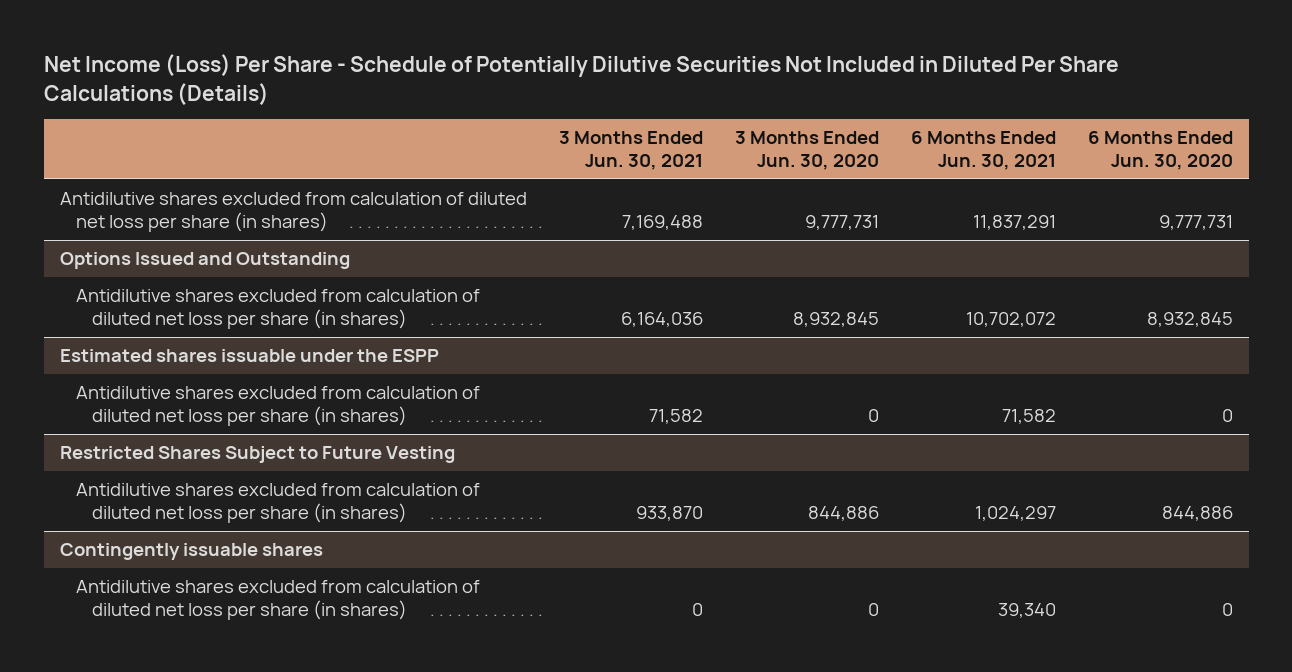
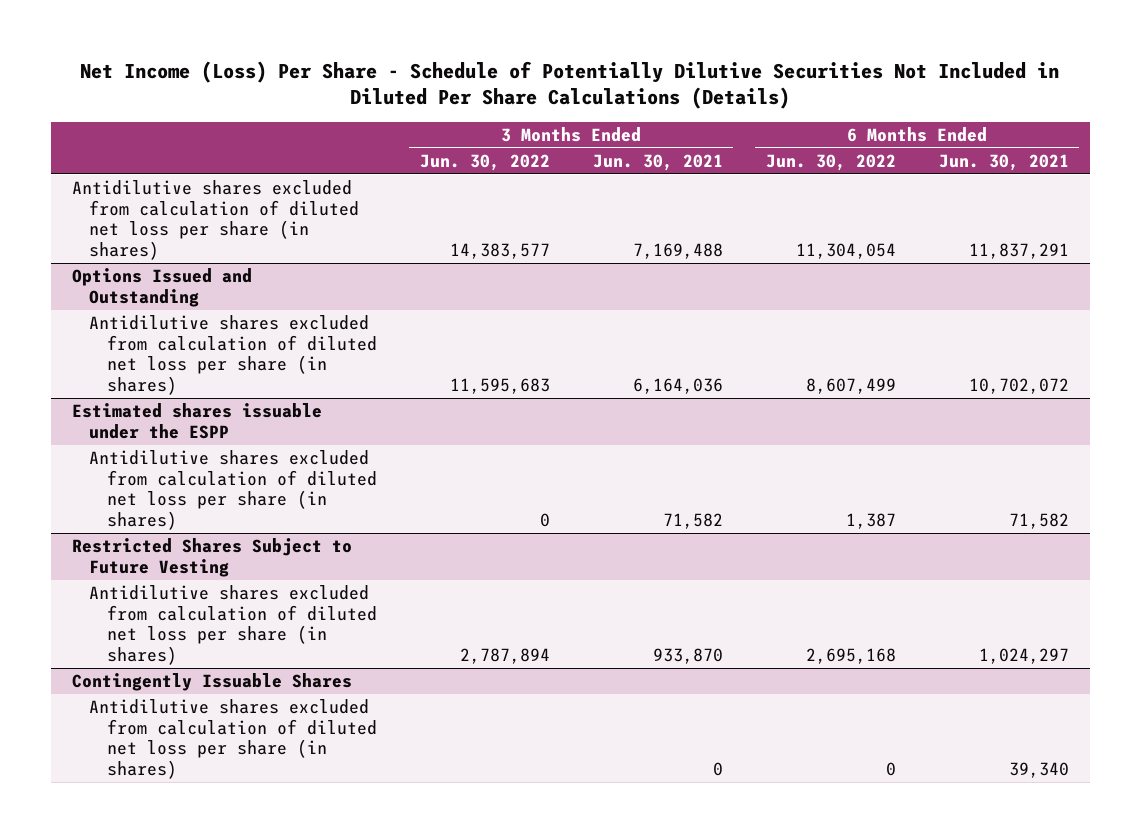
- | 3 Months Ended Jun. 30, 2021 | 3 Months Ended Jun. 30, 2020 | 6 Months Ended Jun. 30, 2021 | 6 Months Ended Jun. 30, 2020
+ | 3 Months Ended Jun. 30, 2022 | 3 Months Ended Jun. 30, 2021 | 6 Months Ended Jun. 30, 2022 | 6 Months Ended Jun. 30, 2021
- Contingently issuable shares
+ Contingently Issuable Shares

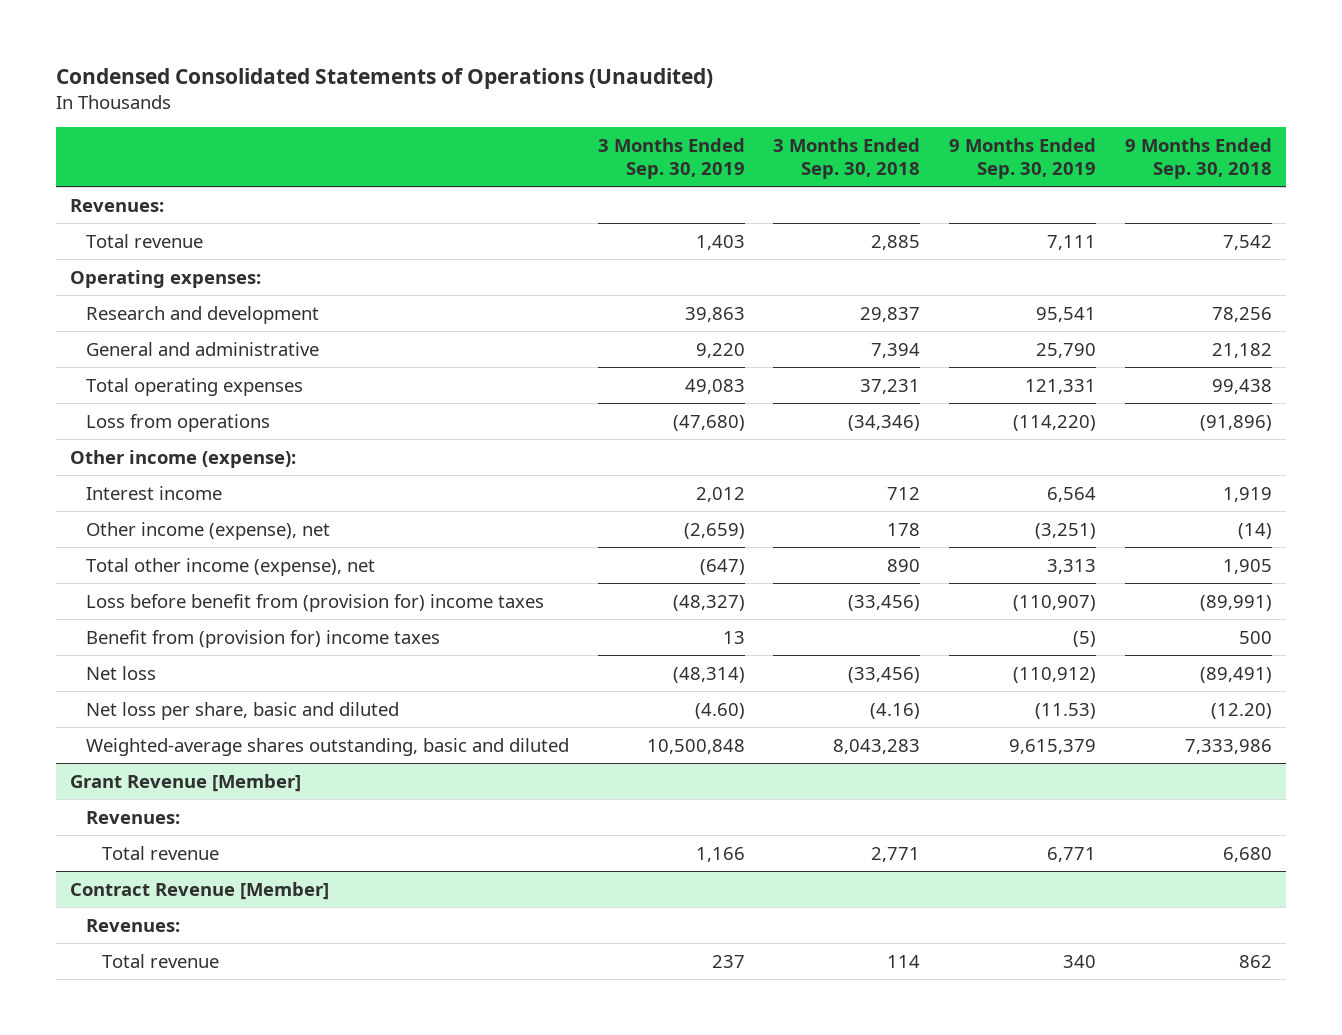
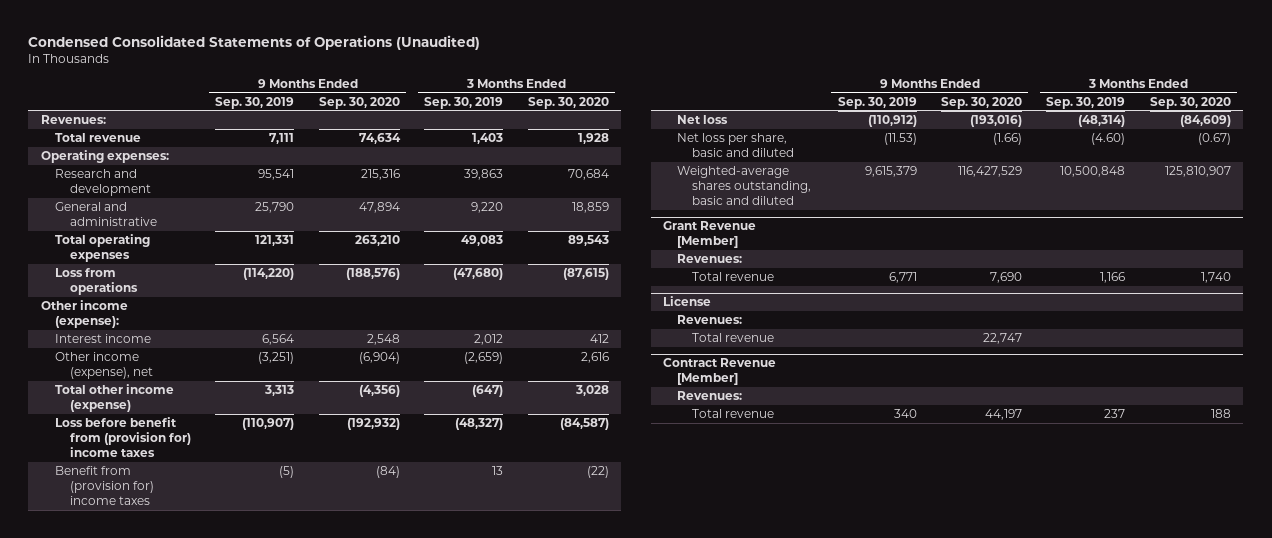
- | 3 Months Ended Sep. 30, 2019 | 3 Months Ended Sep. 30, 2018 | 9 Months Ended Sep. 30, 2019 | 9 Months Ended Sep. 30, 2018
+ | 9 Months Ended Sep. 30, 2019 | 9 Months Ended Sep. 30, 2020 | 3 Months Ended Sep. 30, 2019 | 3 Months Ended Sep. 30, 2020
- Total other income (expense), net | (647) | 890 | 3,313 | 1,905
+ Total other income (expense) | 3,313 | (4,356) | (647) | 3,028
+ License
+ Revenues:
+ Total revenue | | 22,747 | |

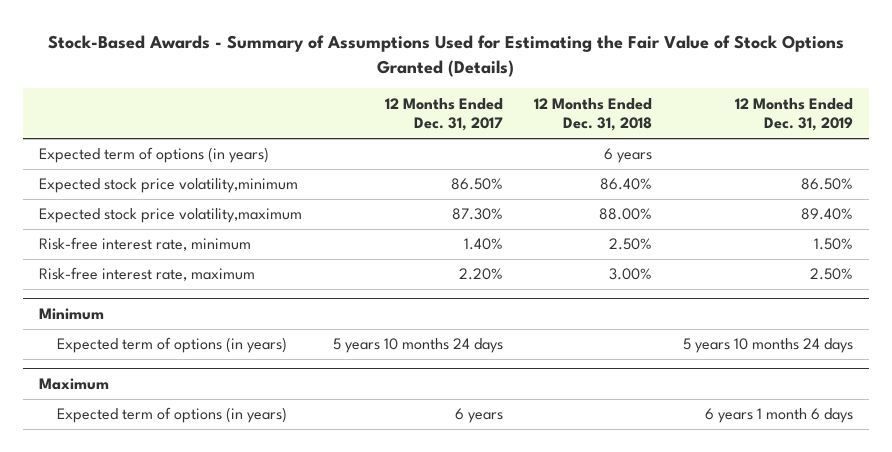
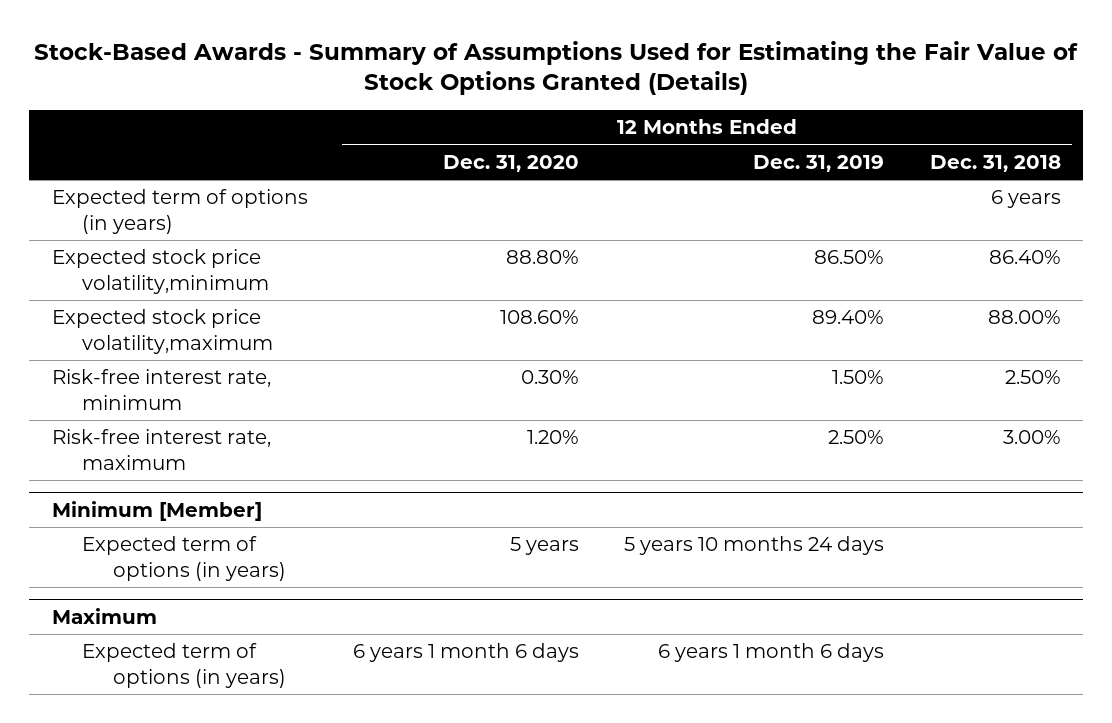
- | 12 Months Ended Dec. 31, 2017 | 12 Months Ended Dec. 31, 2018 | 12 Months Ended Dec. 31, 2019
+ | 12 Months Ended Dec. 31, 2020 | 12 Months Ended Dec. 31, 2019 | 12 Months Ended Dec. 31, 2018
- Minimum
+ Minimum [Member]

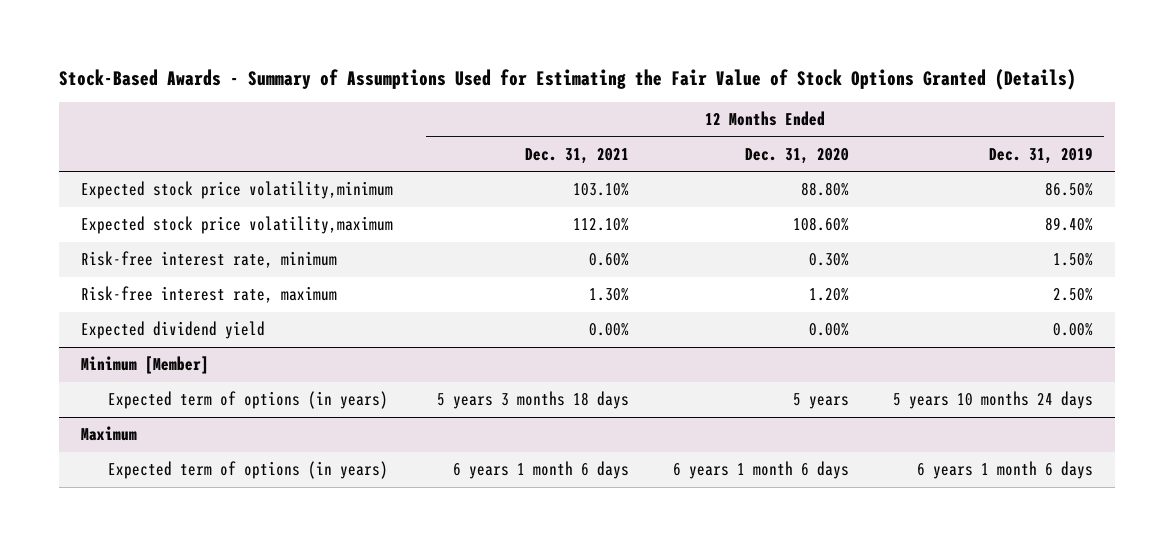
- | 12 Months Ended Dec. 31, 2020 | 12 Months Ended Dec. 31, 2019 | 12 Months Ended Dec. 31, 2018
+ | 12 Months Ended Dec. 31, 2021 | 12 Months Ended Dec. 31, 2020 | 12 Months Ended Dec. 31, 2019
- Expected term of options (in years) | | | 6 years
+ Expected dividend yield | 0.00% | 0.00% | 0.00%

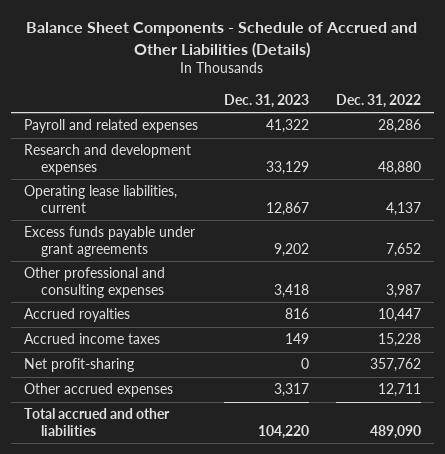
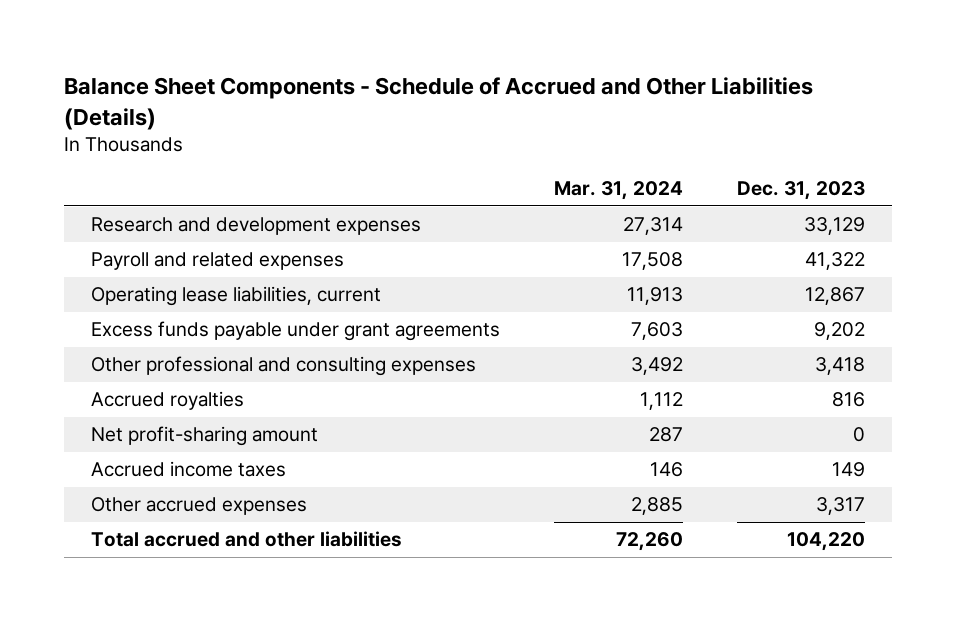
- | Dec. 31, 2023 | Dec. 31, 2022
+ | Mar. 31, 2024 | Dec. 31, 2023
moved down: Payroll and related expenses | 17,508 | 41,322
+ Net profit-sharing amount | 287 | 0
- Net profit-sharing | 0 | 357,762

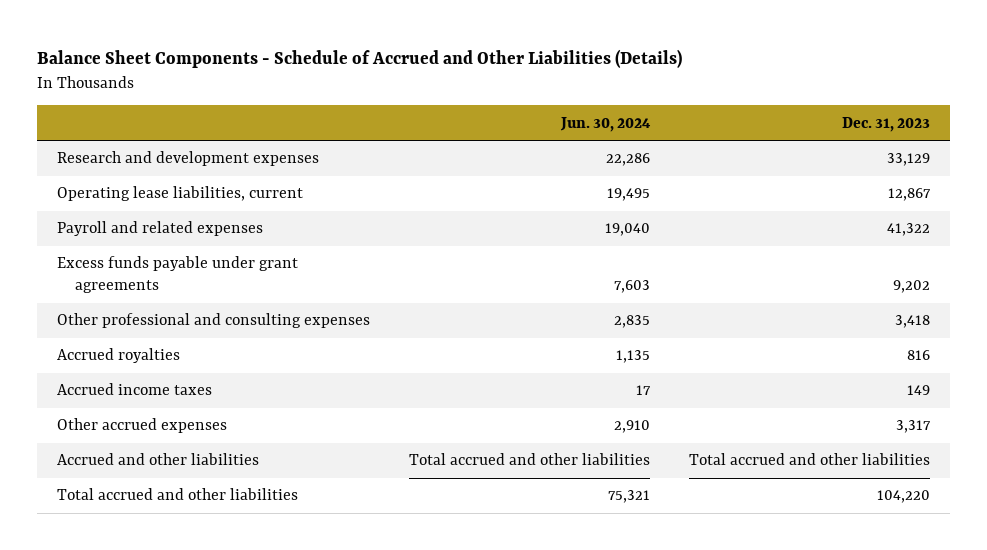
- | Mar. 31, 2024 | Dec. 31, 2023
+ | Jun. 30, 2024 | Dec. 31, 2023
moved down: Payroll and related expenses | 19,040 | 41,322
- Net profit-sharing amount | 287 | 0
+ Accrued and other liabilities | Total accrued and other liabilities | Total accrued and other liabilities

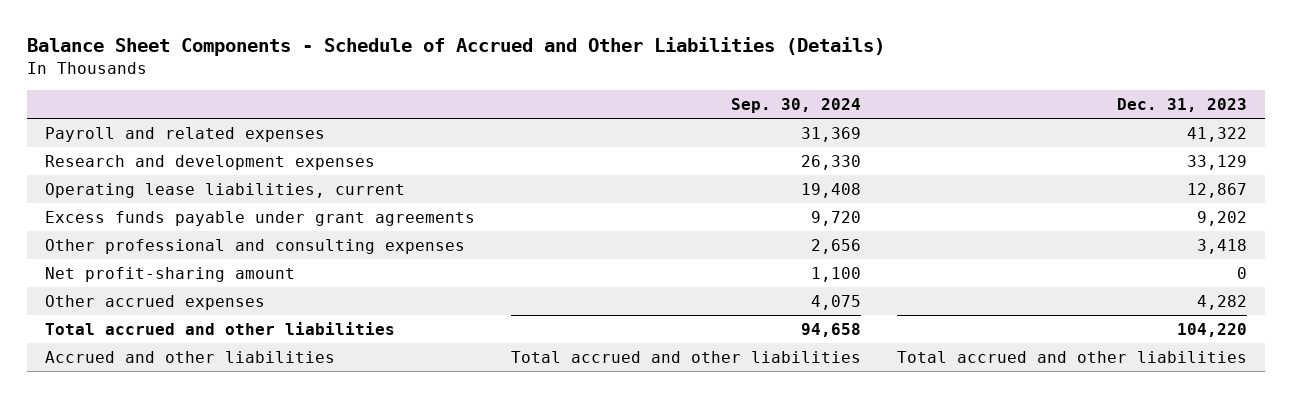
- | Jun. 30, 2024 | Dec. 31, 2023
+ | Sep. 30, 2024 | Dec. 31, 2023
moved up: Payroll and related expenses | 31,369 | 41,322
- Accrued royalties | 1,135 | 816
- Accrued income taxes | 17 | 149
- Other accrued expenses | 2,910 | 3,317
+ Net profit-sharing amount | 1,100 | 0
+ Other accrued expenses | 4,075 | 4,282
moved down: Accrued and other liabilities | Total accrued and other liabilities | Total accrued and other liabilities

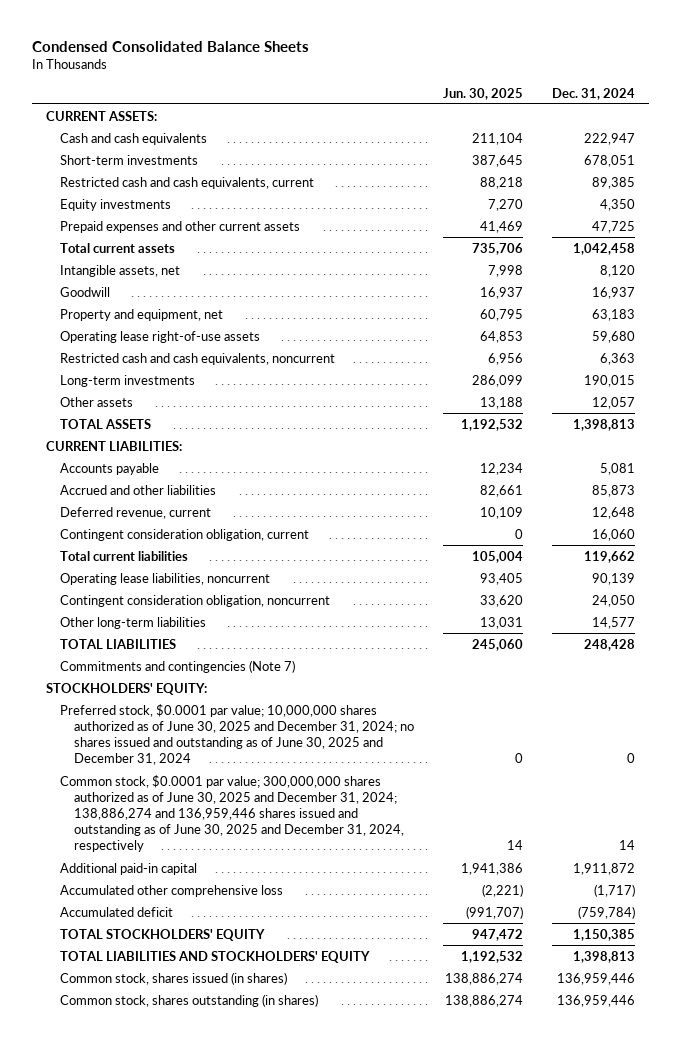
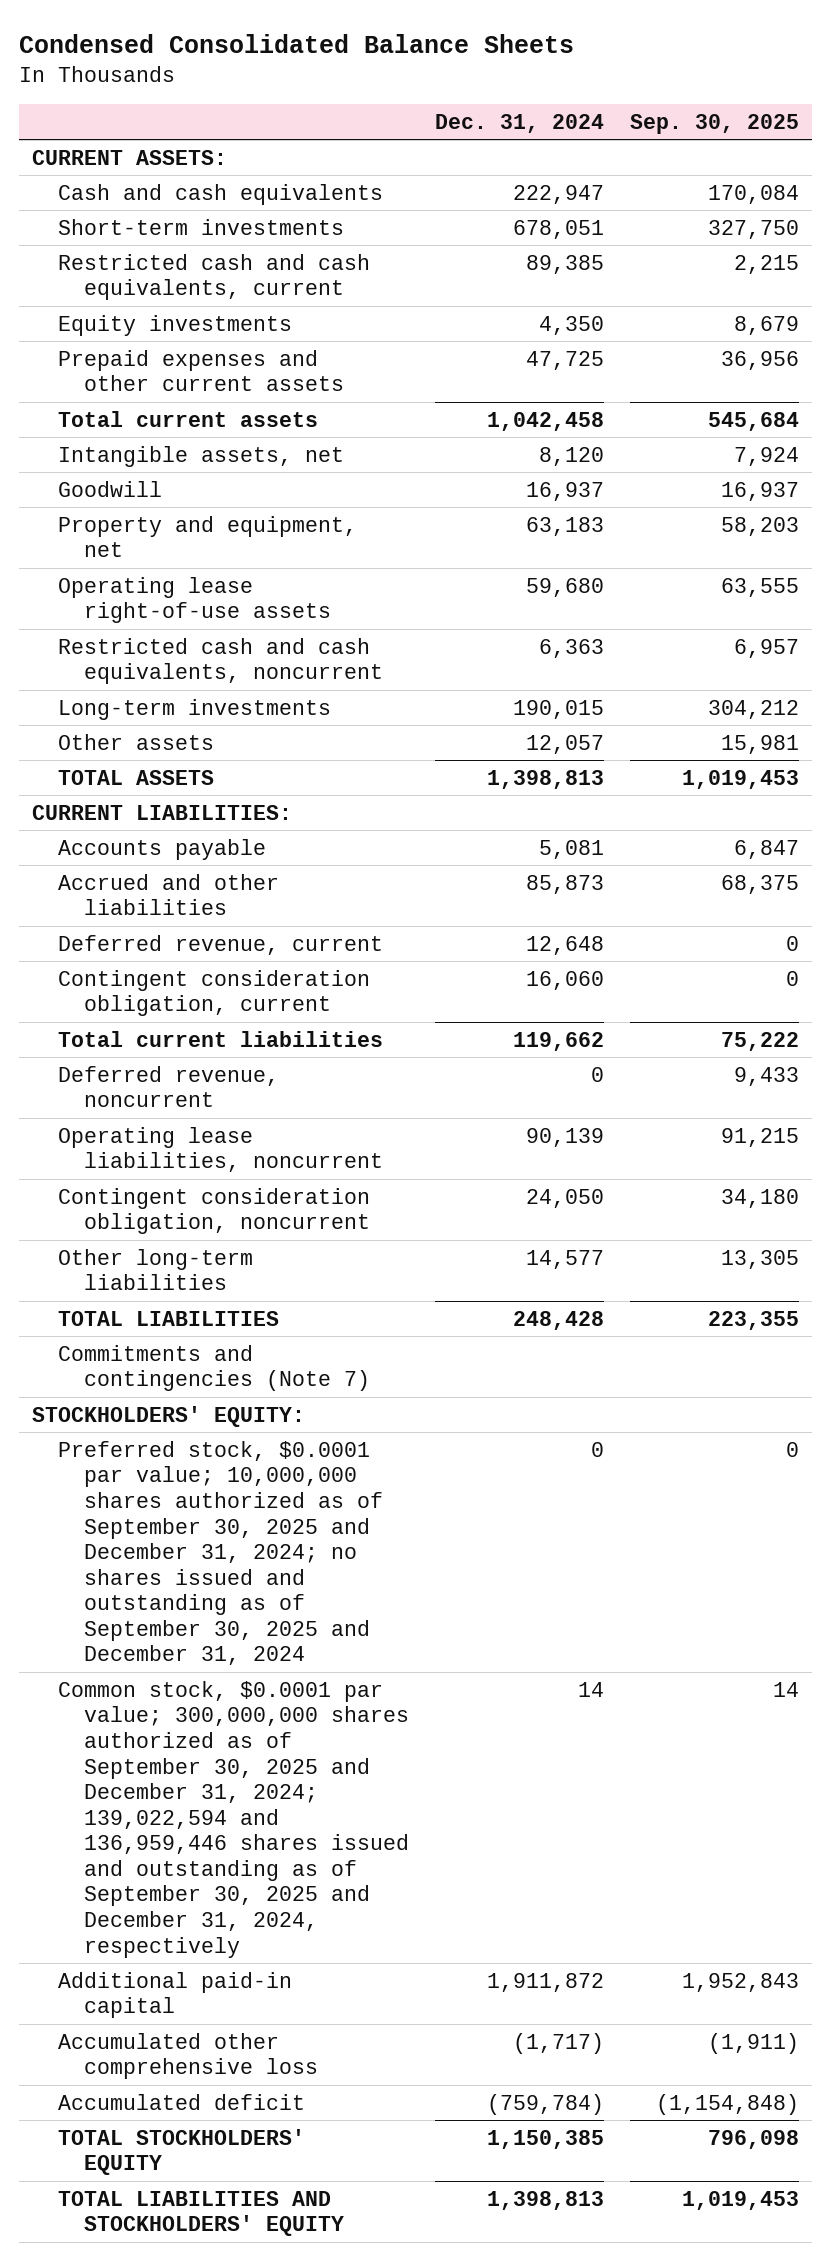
- | Jun. 30, 2025 | Dec. 31, 2024
+ | Dec. 31, 2024 | Sep. 30, 2025
+ Deferred revenue, noncurrent | 0 | 9,433
- Preferred stock, $0.0001 par value; 10,000,000 shares authorized as of June 30, 2025 and December 31, 2024; no shares issued and outstanding as of June 30, 2025 and December 31, 2024 | 0 | 0
- Common stock, $0.0001 par value; 300,000,000 shares authorized as of June 30, 2025 and December 31, 2024; 138,886,274 and 136,959,446 shares issued and outstanding as of June 30, 2025 and December 31, 2024, respectively | 14 | 14
+ Preferred stock, $0.0001 par value; 10,000,000 shares authorized as of September 30, 2025 and December 31, 2024; no shares issued and outstanding as of September 30, 2025 and December 31, 2024 | 0 | 0
+ Common stock, $0.0001 par value; 300,000,000 shares authorized as of September 30, 2025 and December 31, 2024; 139,022,594 and 136,959,446 shares issued and outstanding as of September 30, 2025 and December 31, 2024, respectively | 14 | 14
- Common stock, shares issued (in shares) | 138,886,274 | 136,959,446
- Common stock, shares outstanding (in shares) | 138,886,274 | 136,959,446

